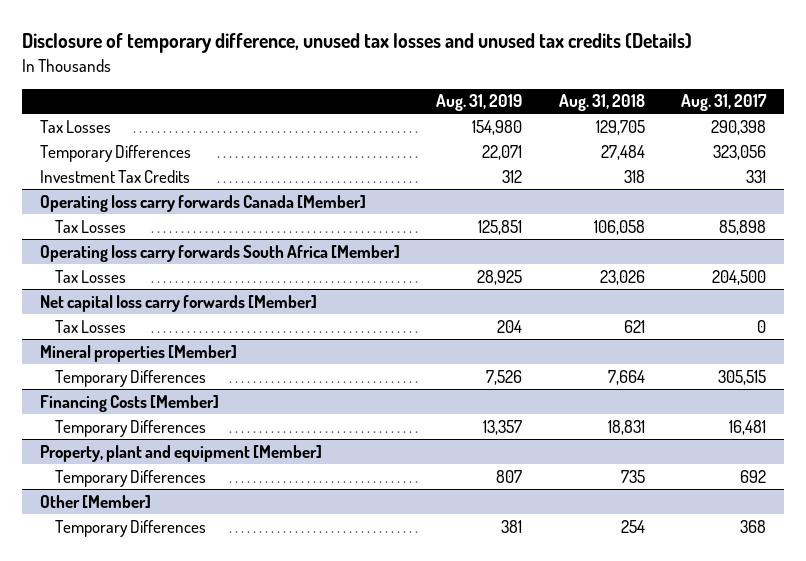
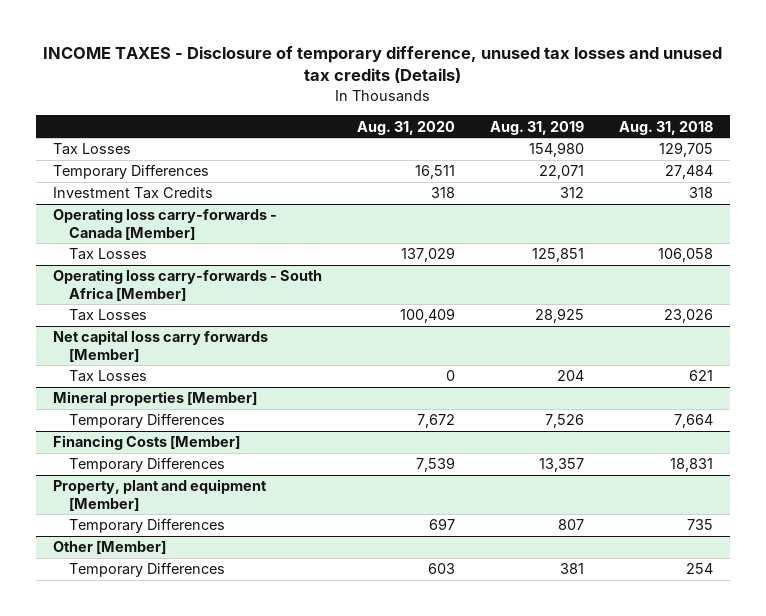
- Disclosure of temporary difference, unused tax losses and unused tax credits (Details)
+ INCOME TAXES - Disclosure of temporary difference, unused tax losses and unused tax credits (Details)
- | Aug. 31, 2019 | Aug. 31, 2018 | Aug. 31, 2017
+ | Aug. 31, 2020 | Aug. 31, 2019 | Aug. 31, 2018
- Operating loss carry forwards Canada [Member]
+ Operating loss carry-forwards - Canada [Member]
- Operating loss carry forwards South Africa [Member]
+ Operating loss carry-forwards - South Africa [Member]

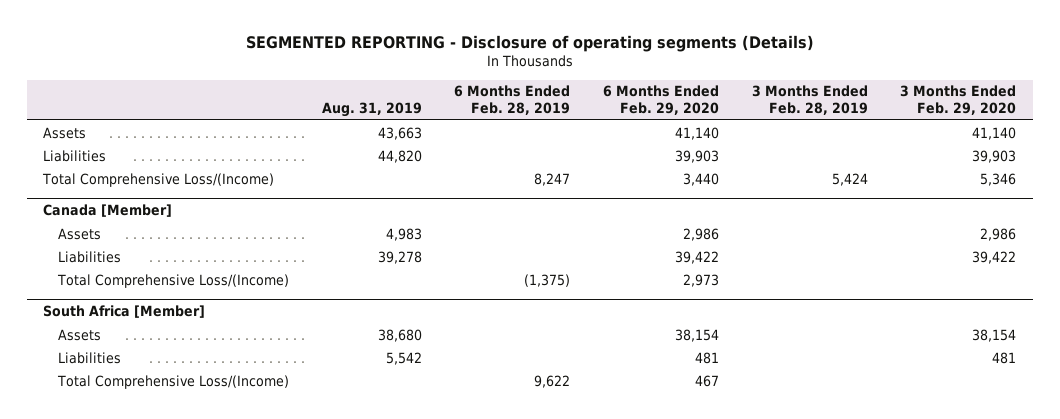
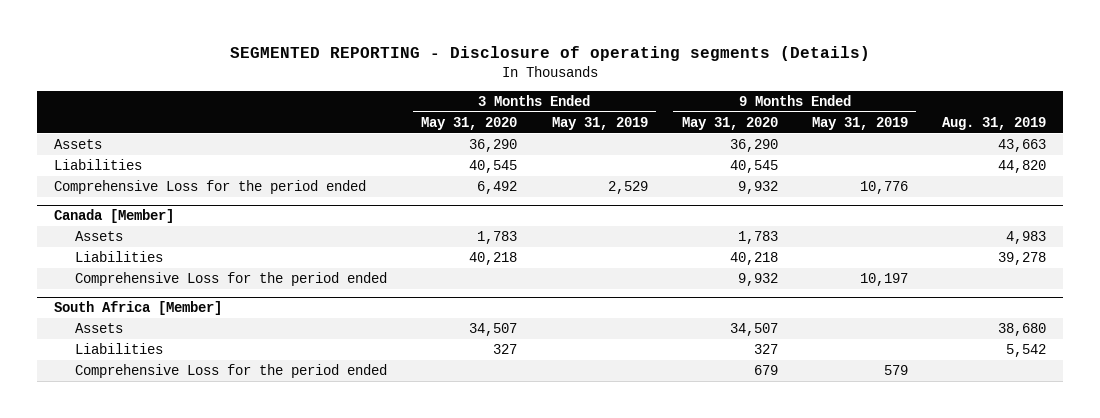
- | Aug. 31, 2019 | 6 Months Ended Feb. 28, 2019 | 6 Months Ended Feb. 29, 2020 | 3 Months Ended Feb. 28, 2019 | 3 Months Ended Feb. 29, 2020
+ | 3 Months Ended May 31, 2020 | 3 Months Ended May 31, 2019 | 9 Months Ended May 31, 2020 | 9 Months Ended May 31, 2019 | Aug. 31, 2019
- Total Comprehensive Loss/(Income) | | 8,247 | 3,440 | 5,424 | 5,346
+ Comprehensive Loss for the period ended | 6,492 | 2,529 | 9,932 | 10,776 |
@ Canada [Member]
- Total Comprehensive Loss/(Income) | | (1,375) | 2,973 | |
+ Comprehensive Loss for the period ended | | | 9,932 | 10,197 |
@ South Africa [Member]
- Total Comprehensive Loss/(Income) | | 9,622 | 467 | |
+ Comprehensive Loss for the period ended | | | 679 | 579 |

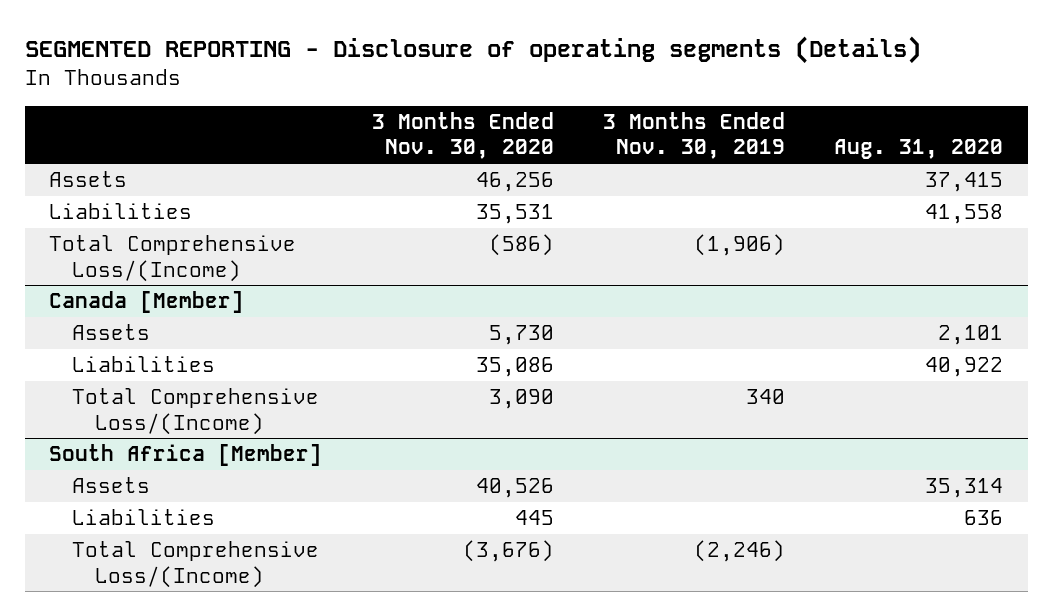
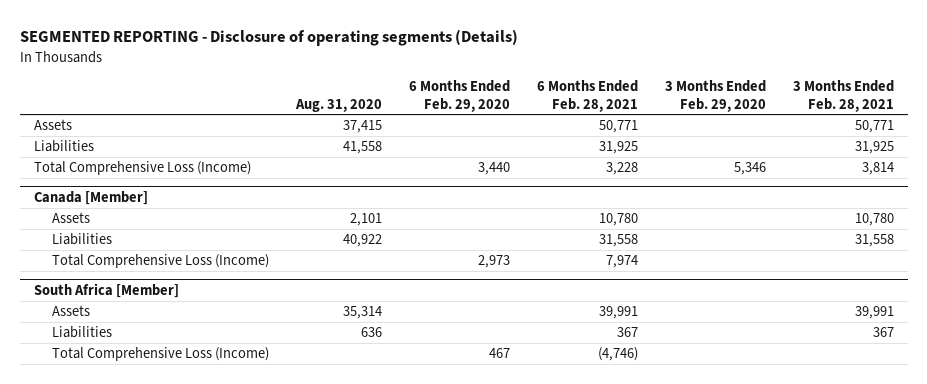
- | 3 Months Ended Nov. 30, 2020 | 3 Months Ended Nov. 30, 2019 | Aug. 31, 2020
+ | Aug. 31, 2020 | 6 Months Ended Feb. 29, 2020 | 6 Months Ended Feb. 28, 2021 | 3 Months Ended Feb. 29, 2020 | 3 Months Ended Feb. 28, 2021
- Total Comprehensive Loss/(Income) | (586) | (1,906) |
+ Total Comprehensive Loss (Income) | | 3,440 | 3,228 | 5,346 | 3,814
@ Canada [Member]
- Total Comprehensive Loss/(Income) | 3,090 | 340 |
+ Total Comprehensive Loss (Income) | | 2,973 | 7,974 | |
@ South Africa [Member]
- Total Comprehensive Loss/(Income) | (3,676) | (2,246) |
+ Total Comprehensive Loss (Income) | | 467 | (4,746) | |

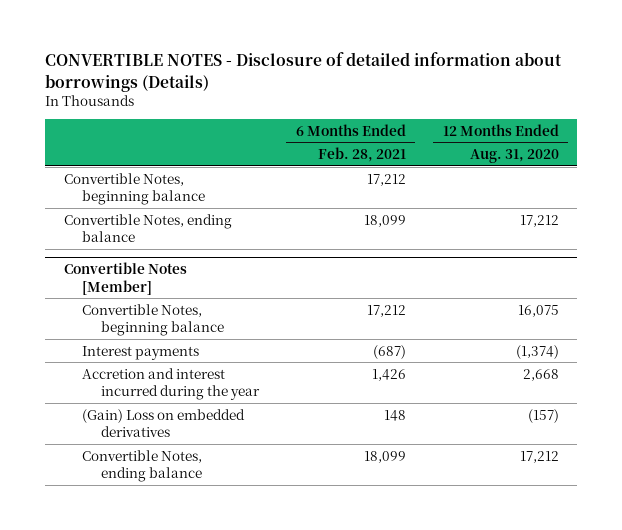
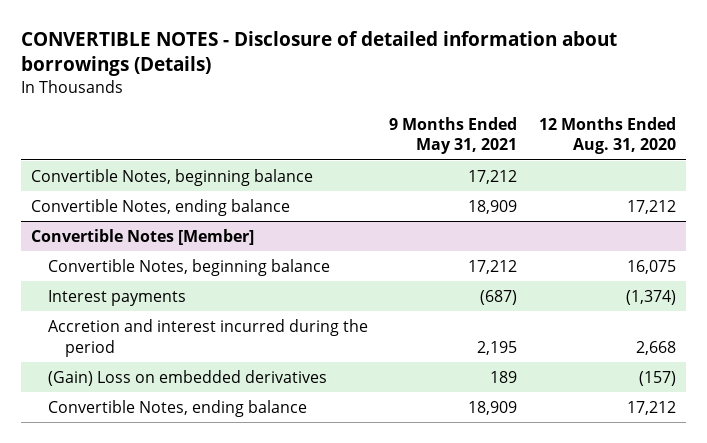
- | 6 Months Ended Feb. 28, 2021 | 12 Months Ended Aug. 31, 2020
+ | 9 Months Ended May 31, 2021 | 12 Months Ended Aug. 31, 2020
@ Convertible Notes [Member]
- Accretion and interest incurred during the year | 1,426 | 2,668
+ Accretion and interest incurred during the period | 2,195 | 2,668

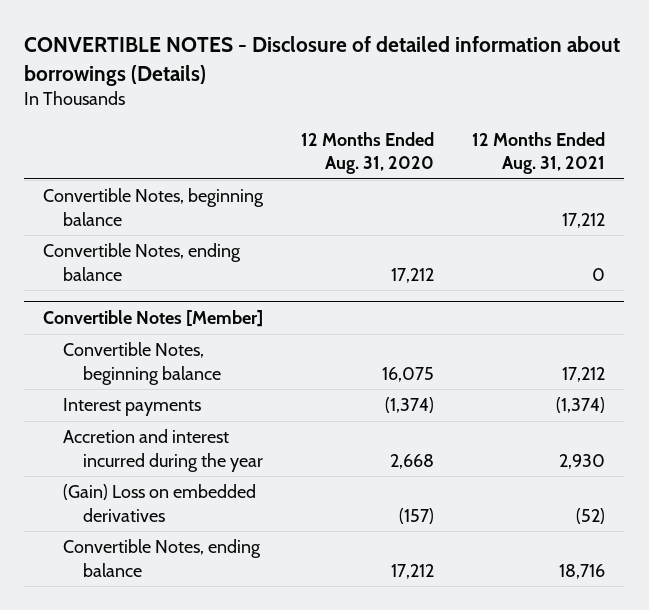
- | 9 Months Ended May 31, 2021 | 12 Months Ended Aug. 31, 2020
+ | 12 Months Ended Aug. 31, 2020 | 12 Months Ended Aug. 31, 2021
@ Convertible Notes [Member]
- Accretion and interest incurred during the period | 2,195 | 2,668
+ Accretion and interest incurred during the year | 2,668 | 2,930

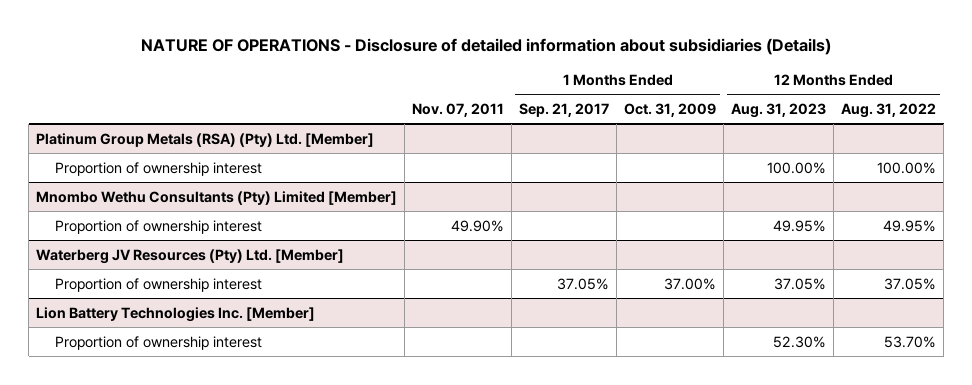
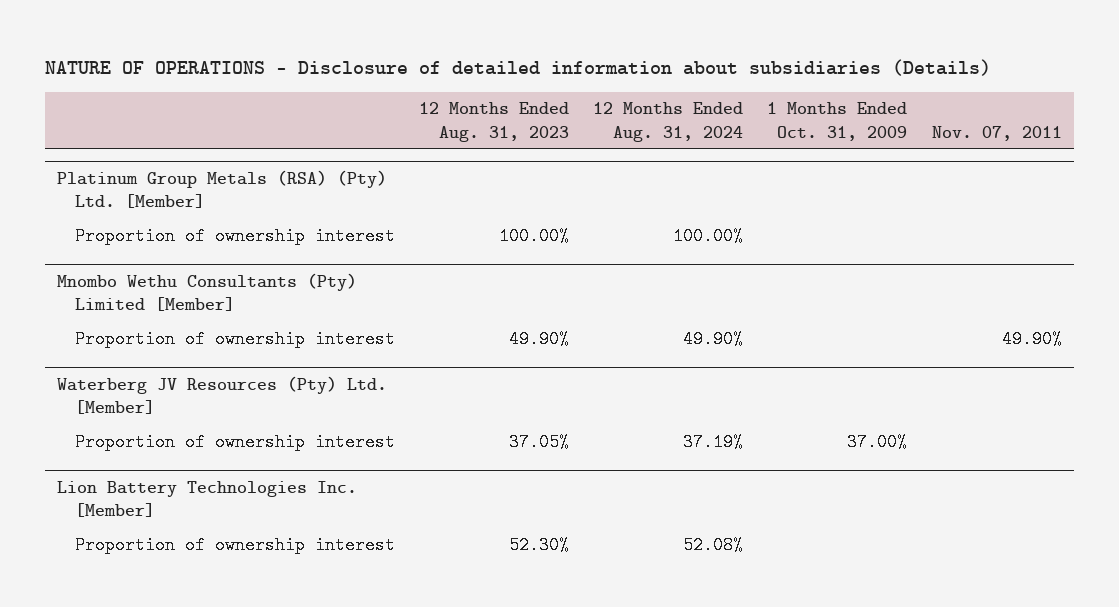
- | Nov. 07, 2011 | 1 Months Ended Sep. 21, 2017 | 1 Months Ended Oct. 31, 2009 | 12 Months Ended Aug. 31, 2023 | 12 Months Ended Aug. 31, 2022
+ | 12 Months Ended Aug. 31, 2023 | 12 Months Ended Aug. 31, 2024 | 1 Months Ended Oct. 31, 2009 | Nov. 07, 2011
@ Mnombo Wethu Consultants (Pty) Limited [Member]
- Proportion of ownership interest | 49.90% | | | 49.95% | 49.95%
+ Proportion of ownership interest | 49.90% | 49.90% | | 49.90%

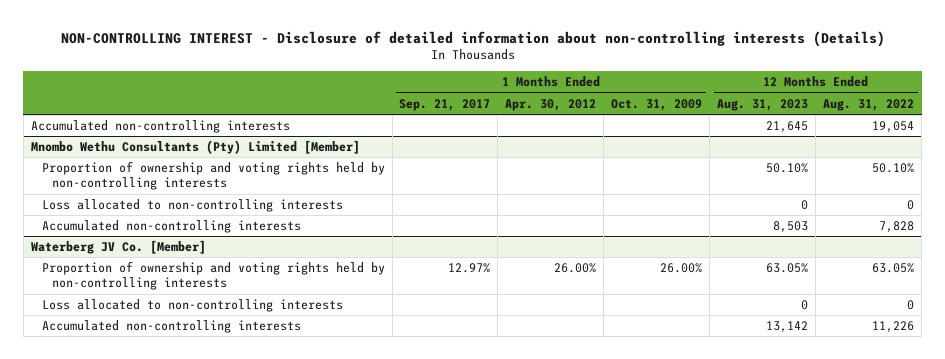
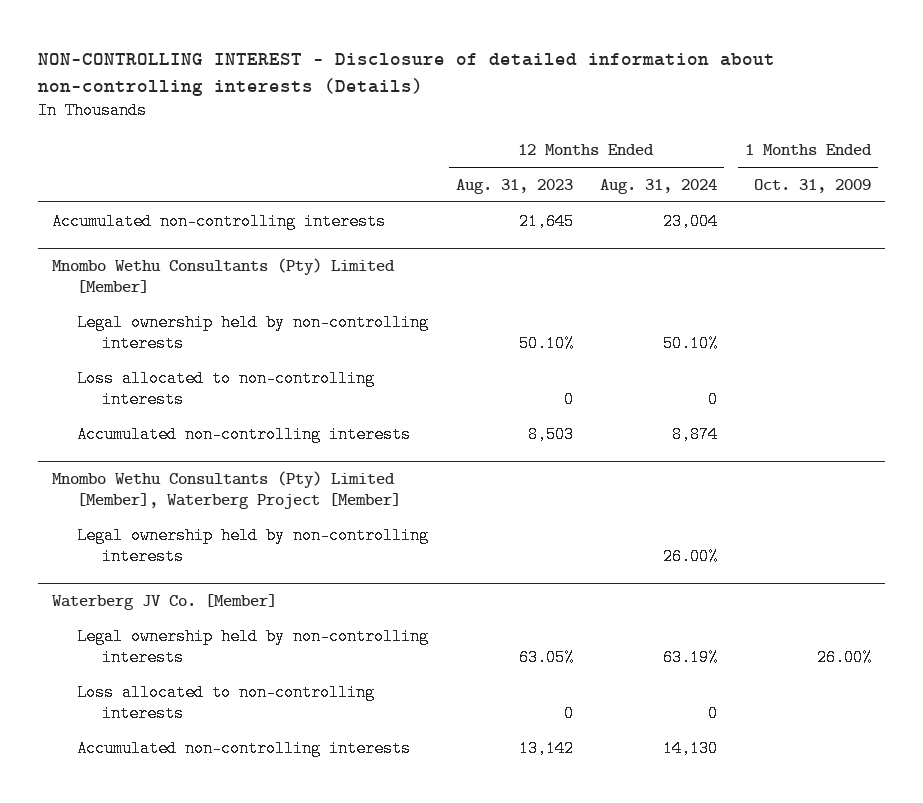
- | 1 Months Ended Sep. 21, 2017 | 1 Months Ended Apr. 30, 2012 | 1 Months Ended Oct. 31, 2009 | 12 Months Ended Aug. 31, 2023 | 12 Months Ended Aug. 31, 2022
+ | 12 Months Ended Aug. 31, 2023 | 12 Months Ended Aug. 31, 2024 | 1 Months Ended Oct. 31, 2009
@ Mnombo Wethu Consultants (Pty) Limited [Member]
- Proportion of ownership and voting rights held by non-controlling interests | | | | 50.10% | 50.10%
+ Legal ownership held by non-controlling interests | 50.10% | 50.10% |
+ Mnombo Wethu Consultants (Pty) Limited [Member], Waterberg Project [Member]
+ Legal ownership held by non-controlling interests | | 26.00% |
@ Waterberg JV Co. [Member]
- Proportion of ownership and voting rights held by non-controlling interests | 12.97% | 26.00% | 26.00% | 63.05% | 63.05%
+ Legal ownership held by non-controlling interests | 63.05% | 63.19% | 26.00%

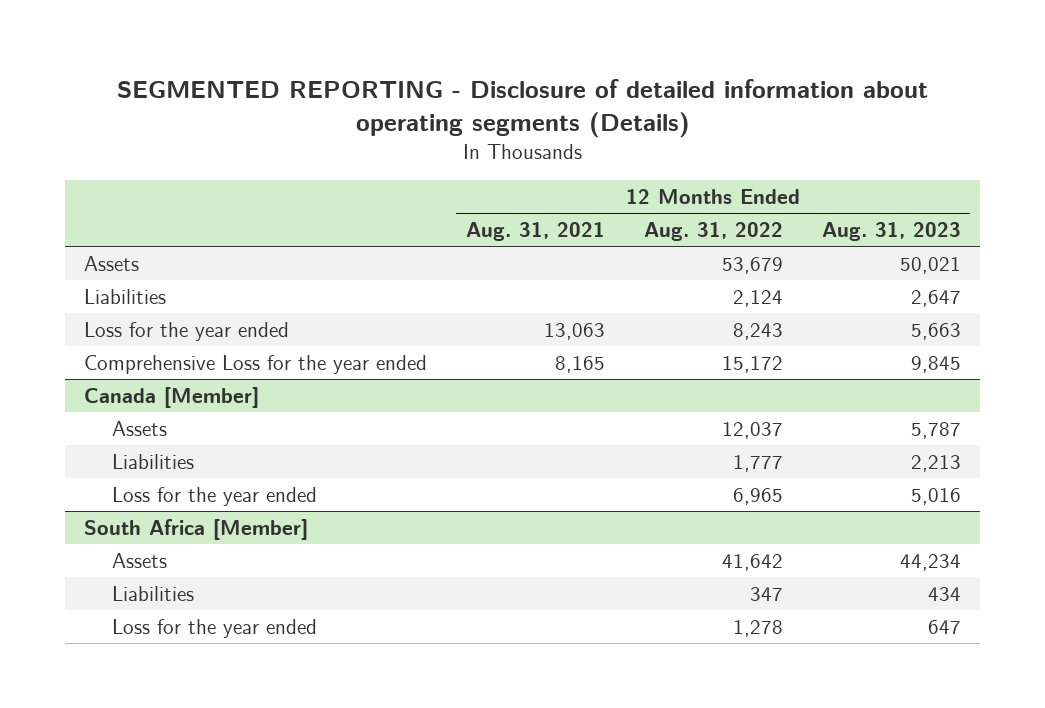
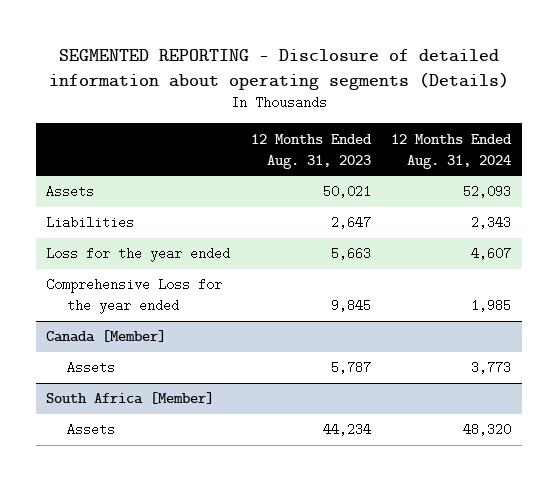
- | 12 Months Ended Aug. 31, 2021 | 12 Months Ended Aug. 31, 2022 | 12 Months Ended Aug. 31, 2023
+ | 12 Months Ended Aug. 31, 2023 | 12 Months Ended Aug. 31, 2024
@ Canada [Member]
- Liabilities | | 1,777 | 2,213
- Loss for the year ended | | 6,965 | 5,016
@ South Africa [Member]
- Liabilities | | 347 | 434
- Loss for the year ended | | 1,278 | 647

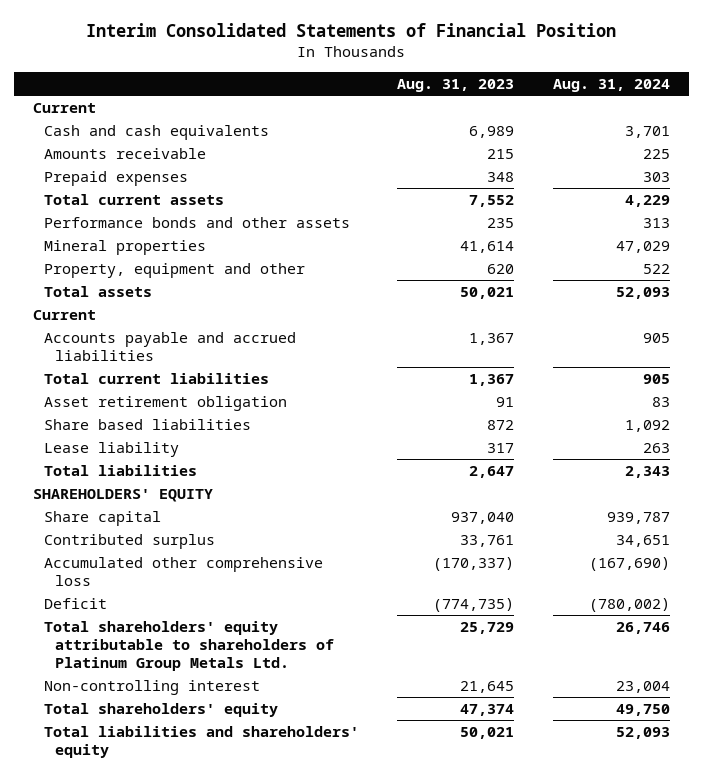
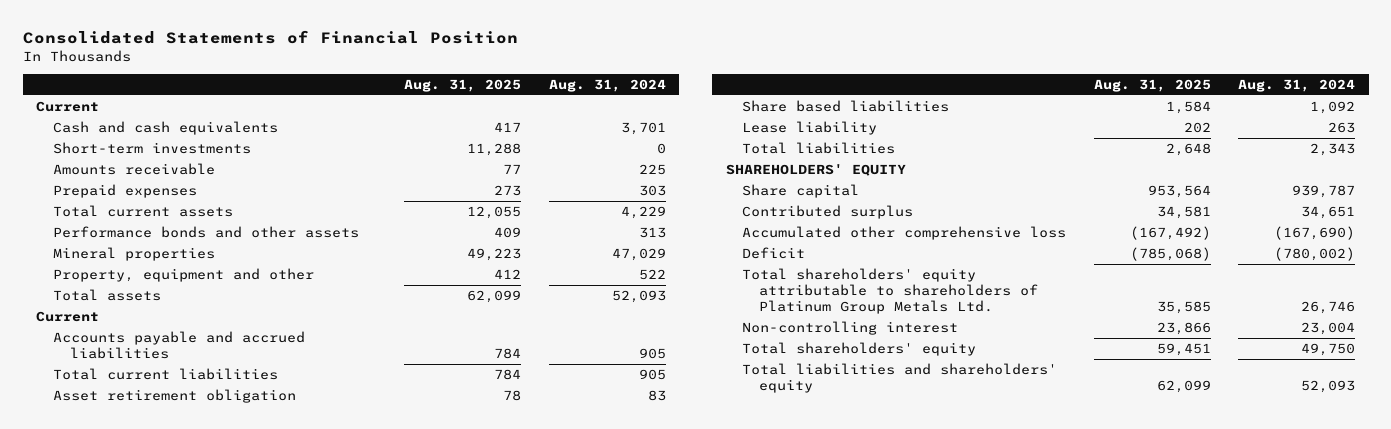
- Interim Consolidated Statements of Financial Position
+ Consolidated Statements of Financial Position
- | Aug. 31, 2023 | Aug. 31, 2024
+ | Aug. 31, 2025 | Aug. 31, 2024
+ Short-term investments | 11,288 | 0

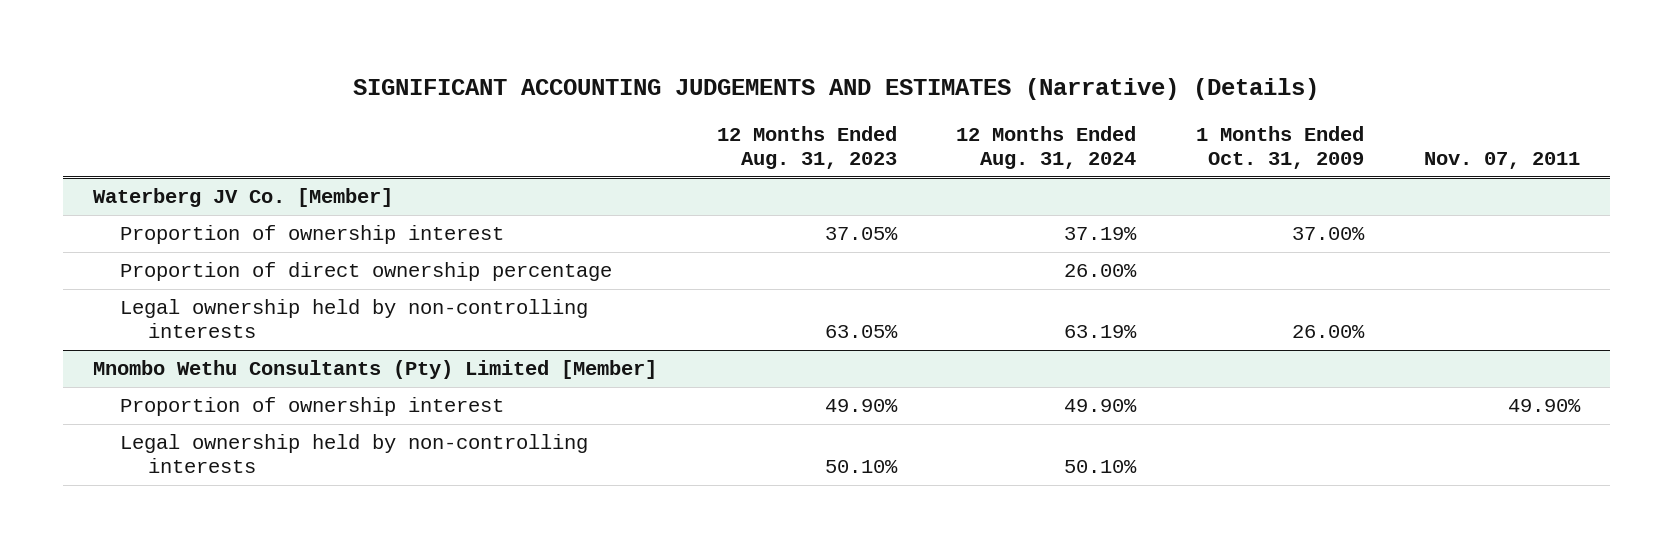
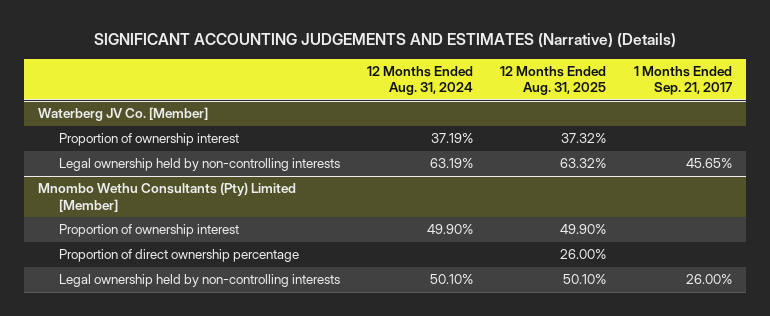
- | 12 Months Ended Aug. 31, 2023 | 12 Months Ended Aug. 31, 2024 | 1 Months Ended Oct. 31, 2009 | Nov. 07, 2011
+ | 12 Months Ended Aug. 31, 2024 | 12 Months Ended Aug. 31, 2025 | 1 Months Ended Sep. 21, 2017
@ Waterberg JV Co. [Member]
- Proportion of direct ownership percentage | | 26.00% | |
@ Mnombo Wethu Consultants (Pty) Limited [Member]
+ Proportion of direct ownership percentage | | 26.00% |

